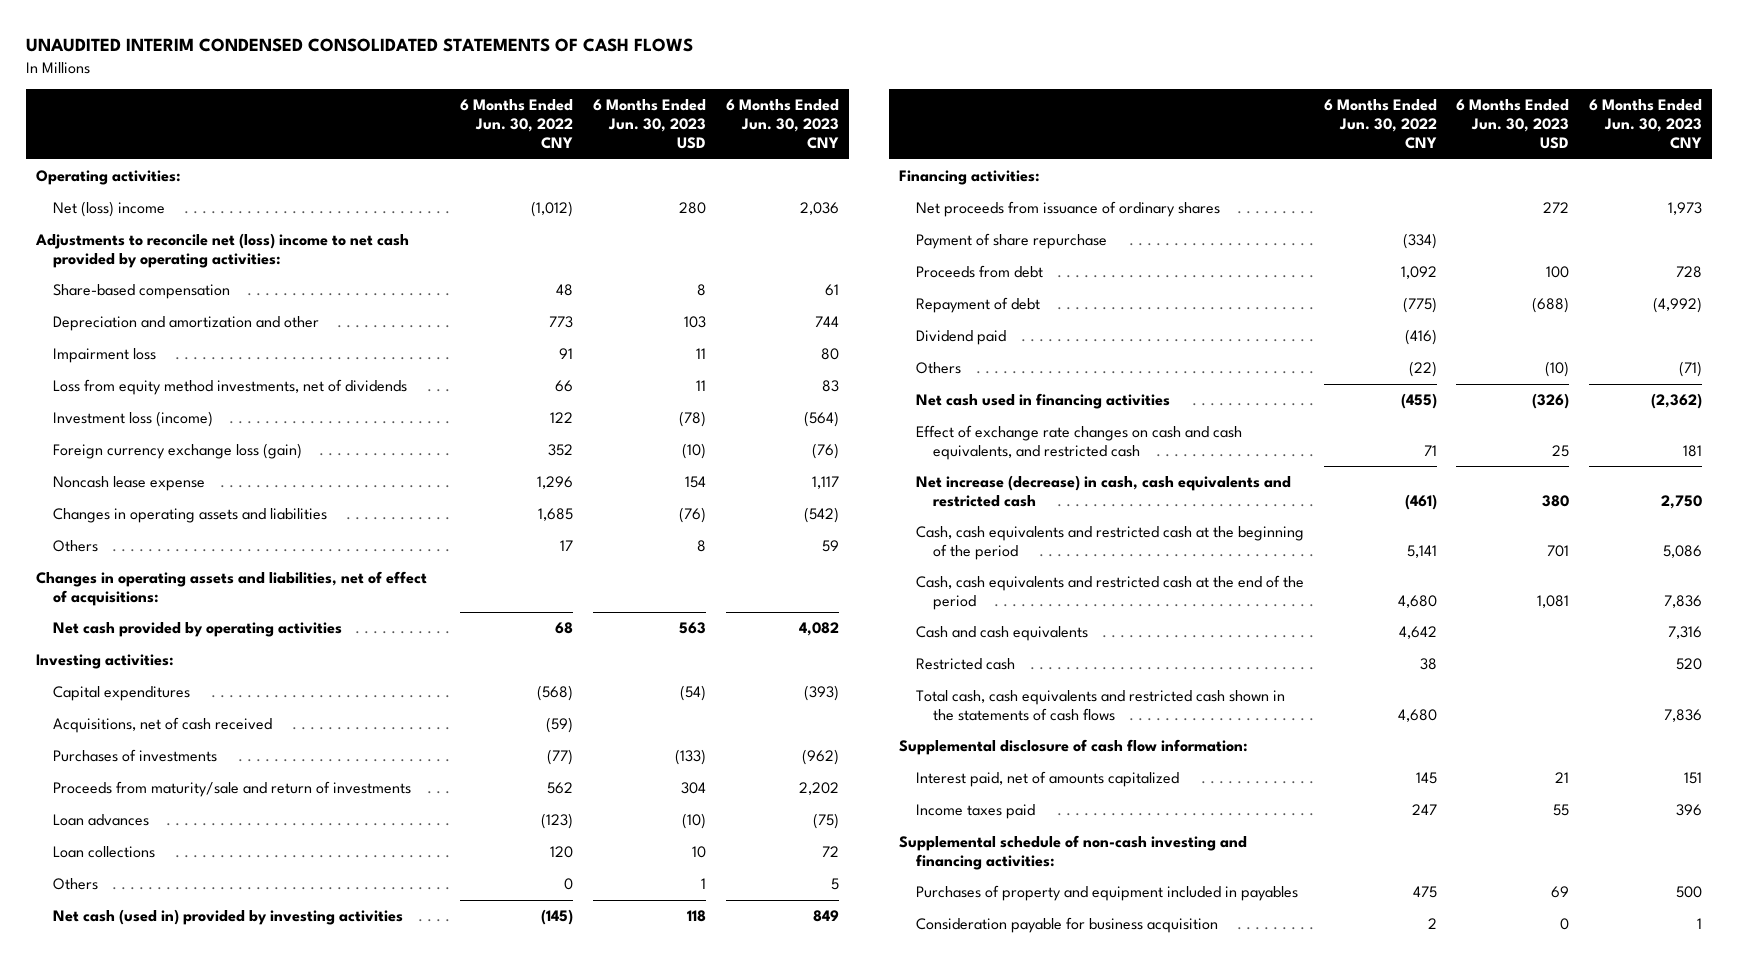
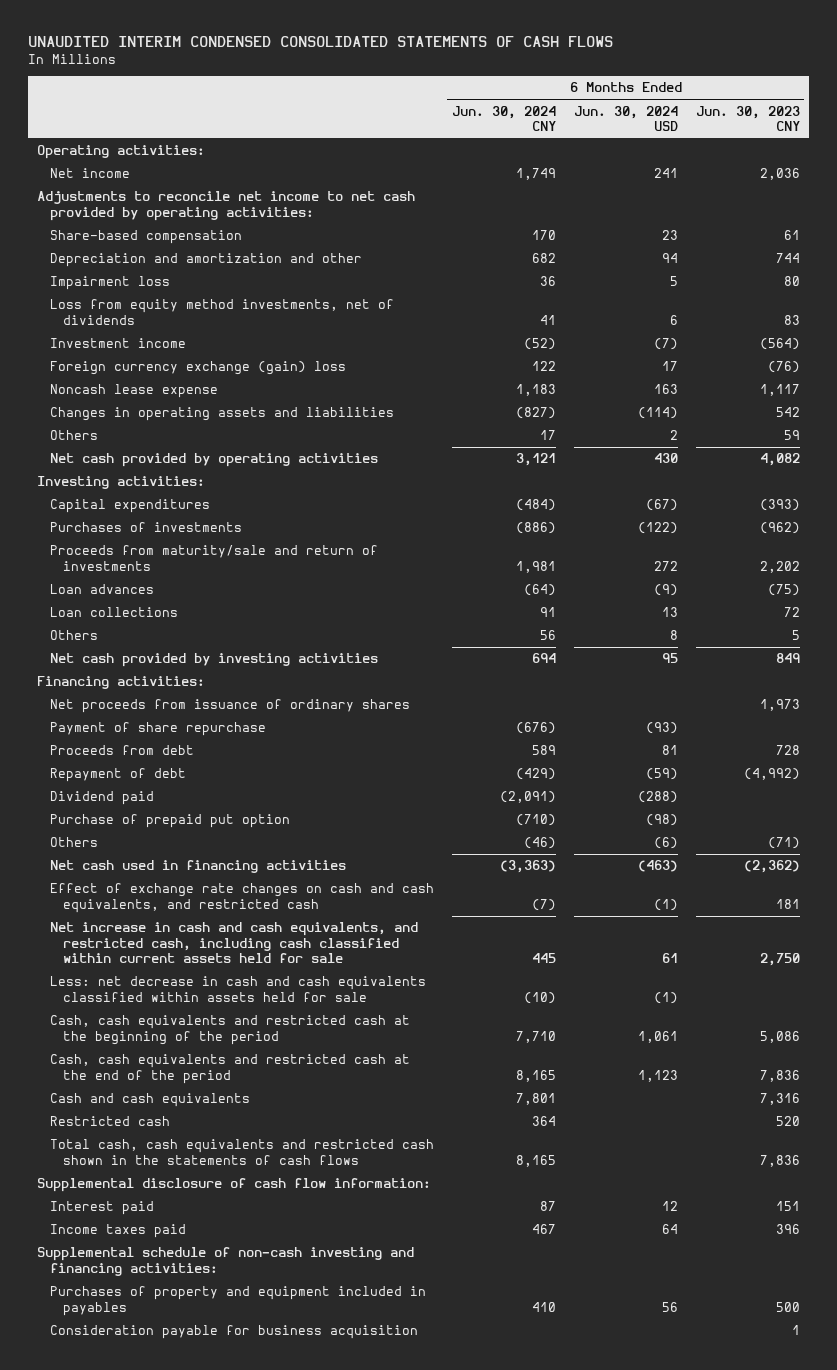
- | 6 Months Ended Jun. 30, 2022 CNY | 6 Months Ended Jun. 30, 2023 USD | 6 Months Ended Jun. 30, 2023 CNY
+ | 6 Months Ended Jun. 30, 2024 CNY | 6 Months Ended Jun. 30, 2024 USD | 6 Months Ended Jun. 30, 2023 CNY
- Net (loss) income | (1,012) | 280 | 2,036
- Adjustments to reconcile net (loss) income to net cash provided by operating activities:
+ Net income | 1,749 | 241 | 2,036
+ Adjustments to reconcile net income to net cash provided by operating activities:
- Investment loss (income) | 122 | (78) | (564)
- Foreign currency exchange loss (gain) | 352 | (10) | (76)
+ Investment income | (52) | (7) | (564)
+ Foreign currency exchange (gain) loss | 122 | 17 | (76)
- Changes in operating assets and liabilities | 1,685 | (76) | (542)
+ Changes in operating assets and liabilities | (827) | (114) | 542
- Changes in operating assets and liabilities, net of effect of acquisitions:
- Acquisitions, net of cash received | (59) | |
- Net cash (used in) provided by investing activities | (145) | 118 | 849
+ Net cash provided by investing activities | 694 | 95 | 849
+ Purchase of prepaid put option | (710) | (98) |
- Net increase (decrease) in cash, cash equivalents and restricted cash | (461) | 380 | 2,750
+ Net increase in cash and cash equivalents, and restricted cash, including cash classified within current assets held for sale | 445 | 61 | 2,750
+ Less: net decrease in cash and cash equivalents classified within assets held for sale | (10) | (1) |
- Interest paid, net of amounts capitalized | 145 | 21 | 151
+ Interest paid | 87 | 12 | 151

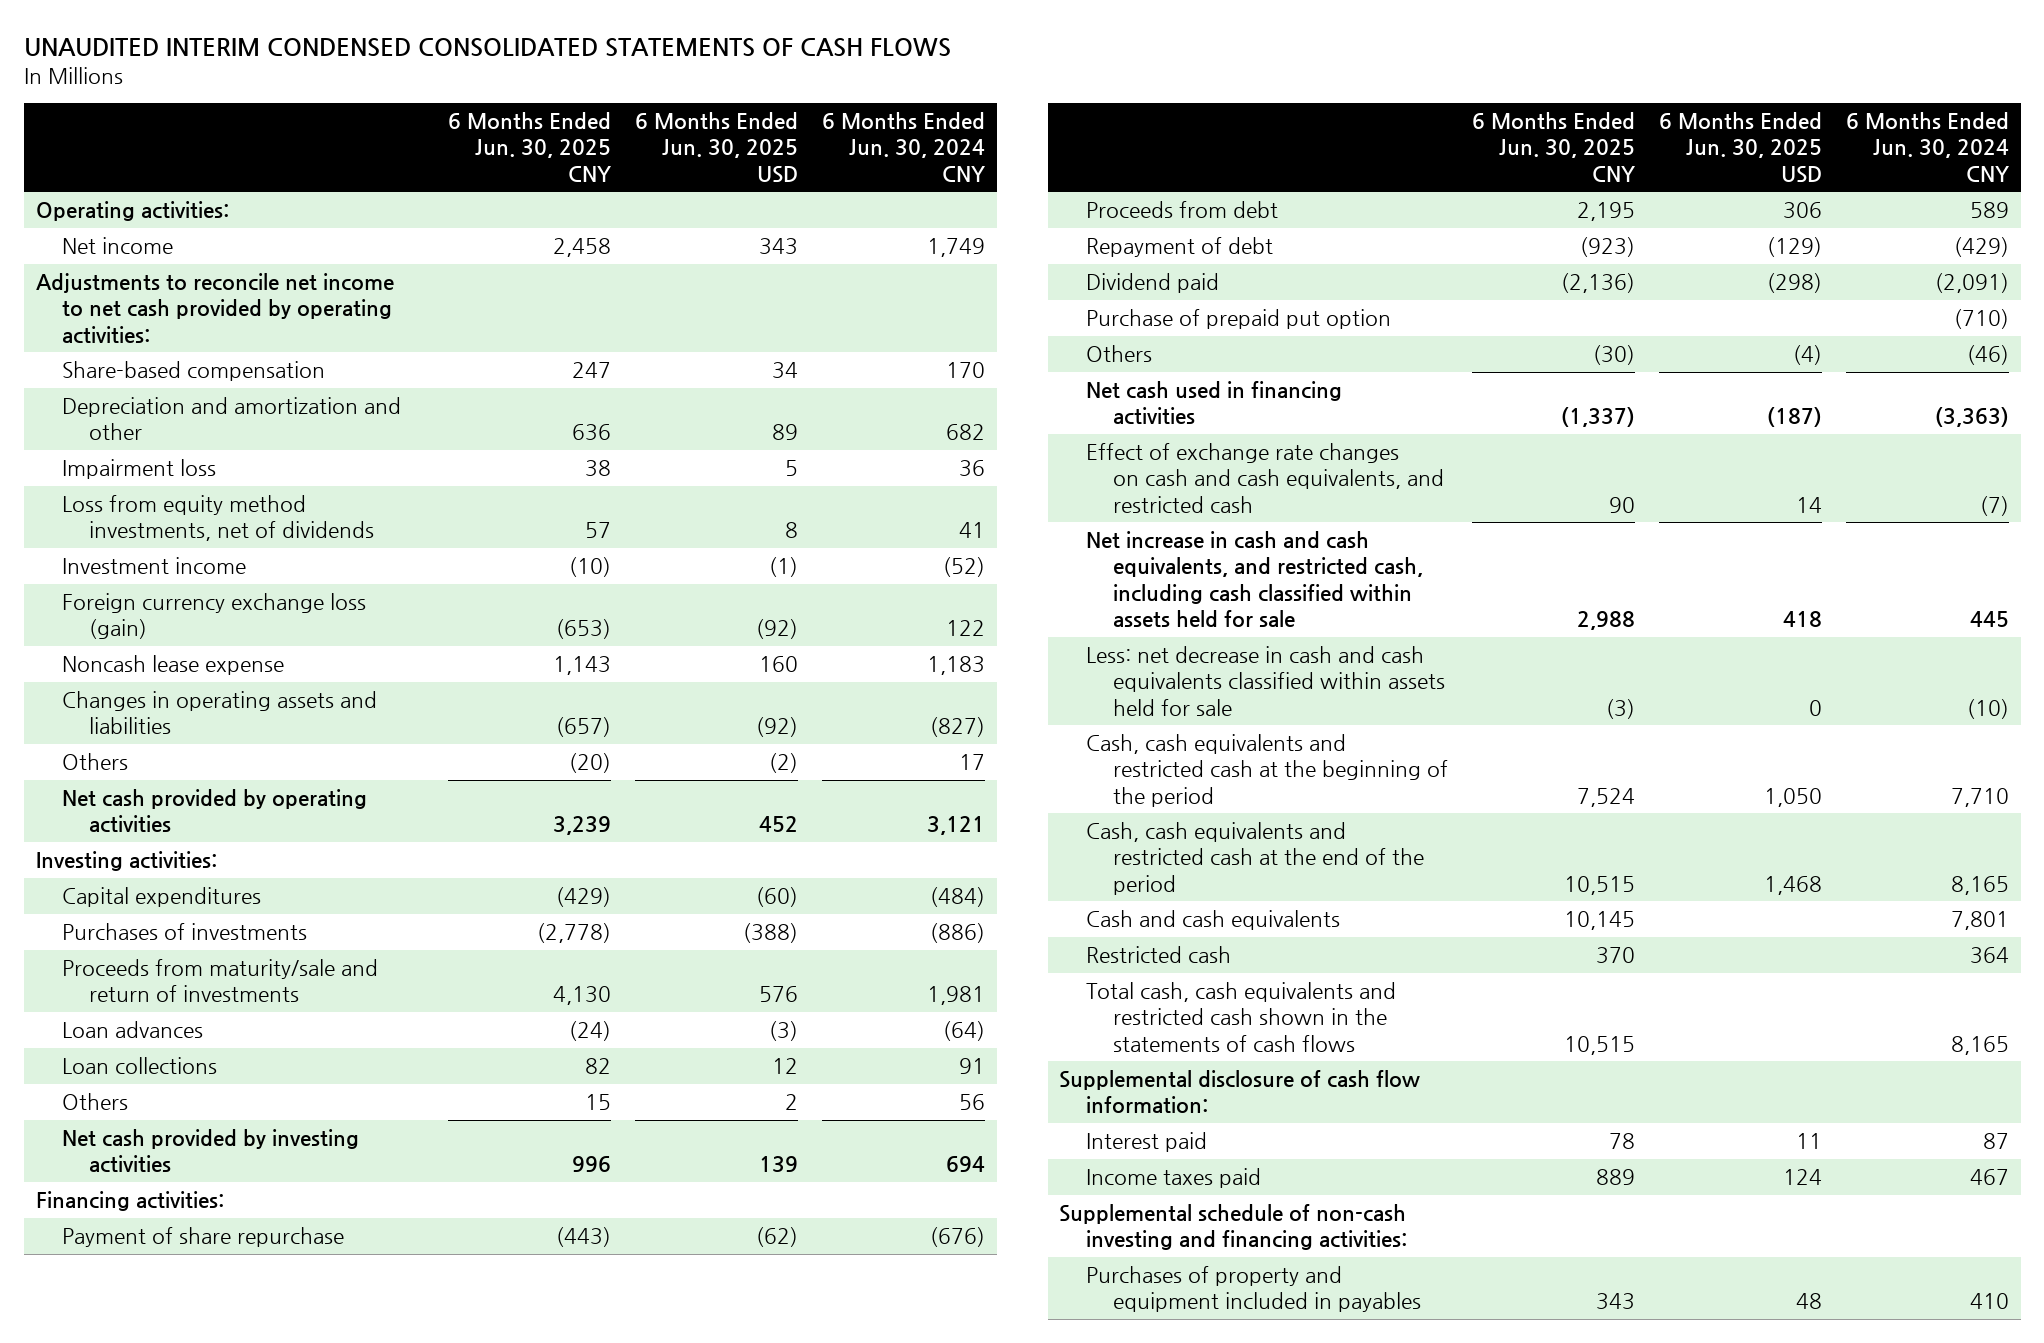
- | 6 Months Ended Jun. 30, 2024 CNY | 6 Months Ended Jun. 30, 2024 USD | 6 Months Ended Jun. 30, 2023 CNY
+ | 6 Months Ended Jun. 30, 2025 CNY | 6 Months Ended Jun. 30, 2025 USD | 6 Months Ended Jun. 30, 2024 CNY
- Foreign currency exchange (gain) loss | 122 | 17 | (76)
+ Foreign currency exchange loss (gain) | (653) | (92) | 122
- Net proceeds from issuance of ordinary shares | | | 1,973
- Net increase in cash and cash equivalents, and restricted cash, including cash classified within current assets held for sale | 445 | 61 | 2,750
+ Net increase in cash and cash equivalents, and restricted cash, including cash classified within assets held for sale | 2,988 | 418 | 445
- Consideration payable for business acquisition | | | 1

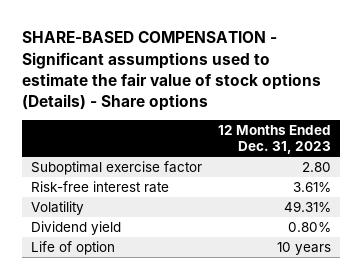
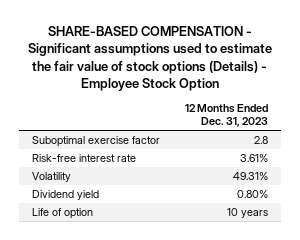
- SHARE-BASED COMPENSATION - Significant assumptions used to estimate the fair value of stock options (Details) - Share options
+ SHARE-BASED COMPENSATION - Significant assumptions used to estimate the fair value of stock options (Details) - Employee Stock Option
- Suboptimal exercise factor | 2.80
+ Suboptimal exercise factor | 2.8

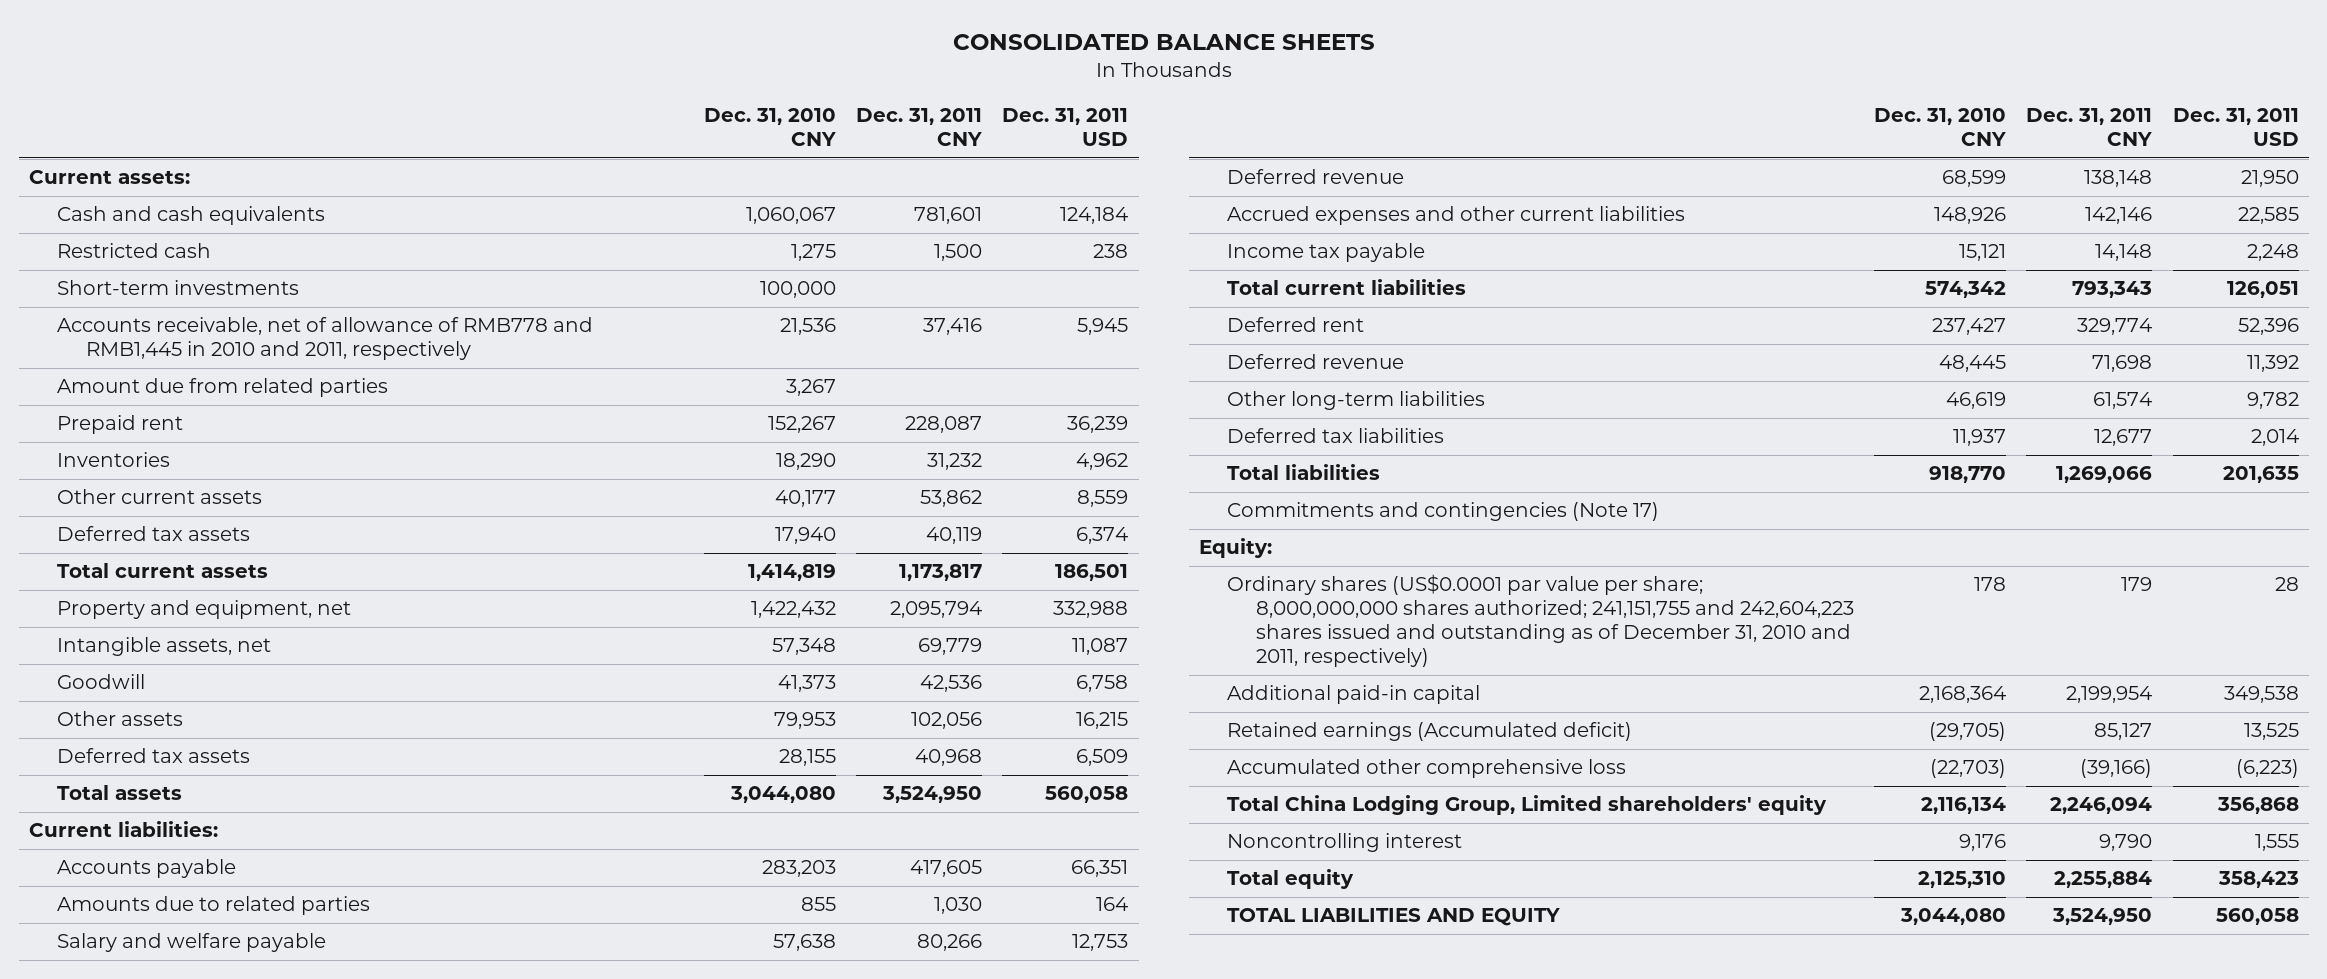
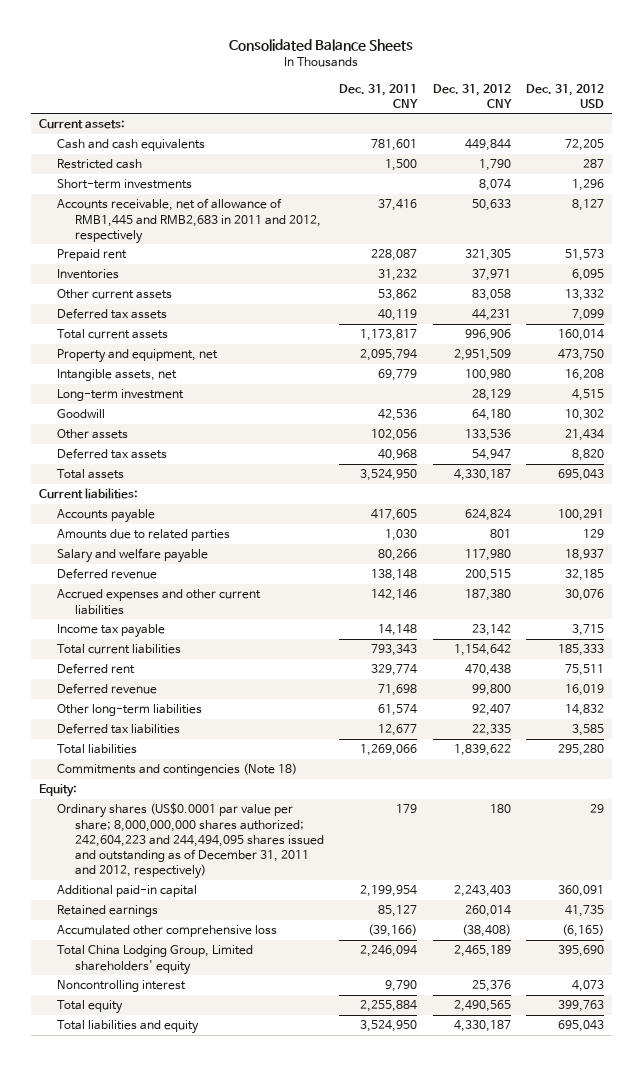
- CONSOLIDATED BALANCE SHEETS
+ Consolidated Balance Sheets
- | Dec. 31, 2010 CNY | Dec. 31, 2011 CNY | Dec. 31, 2011 USD
+ | Dec. 31, 2011 CNY | Dec. 31, 2012 CNY | Dec. 31, 2012 USD
- Accounts receivable, net of allowance of RMB778 and RMB1,445 in 2010 and 2011, respectively | 21,536 | 37,416 | 5,945
- Amount due from related parties | 3,267 | |
+ Accounts receivable, net of allowance of RMB1,445 and RMB2,683 in 2011 and 2012, respectively | 37,416 | 50,633 | 8,127
+ Long-term investment | | 28,129 | 4,515
- Commitments and contingencies (Note 17)
+ Commitments and contingencies (Note 18)
- Ordinary shares (US$0.0001 par value per share; 8,000,000,000 shares authorized; 241,151,755 and 242,604,223 shares issued and outstanding as of December 31, 2010 and 2011, respectively) | 178 | 179 | 28
+ Ordinary shares (US$0.0001 par value per share; 8,000,000,000 shares authorized; 242,604,223 and 244,494,095 shares issued and outstanding as of December 31, 2011 and 2012, respectively) | 179 | 180 | 29
- Retained earnings (Accumulated deficit) | (29,705) | 85,127 | 13,525
+ Retained earnings | 85,127 | 260,014 | 41,735
- TOTAL LIABILITIES AND EQUITY | 3,044,080 | 3,524,950 | 560,058
+ Total liabilities and equity | 3,524,950 | 4,330,187 | 695,043

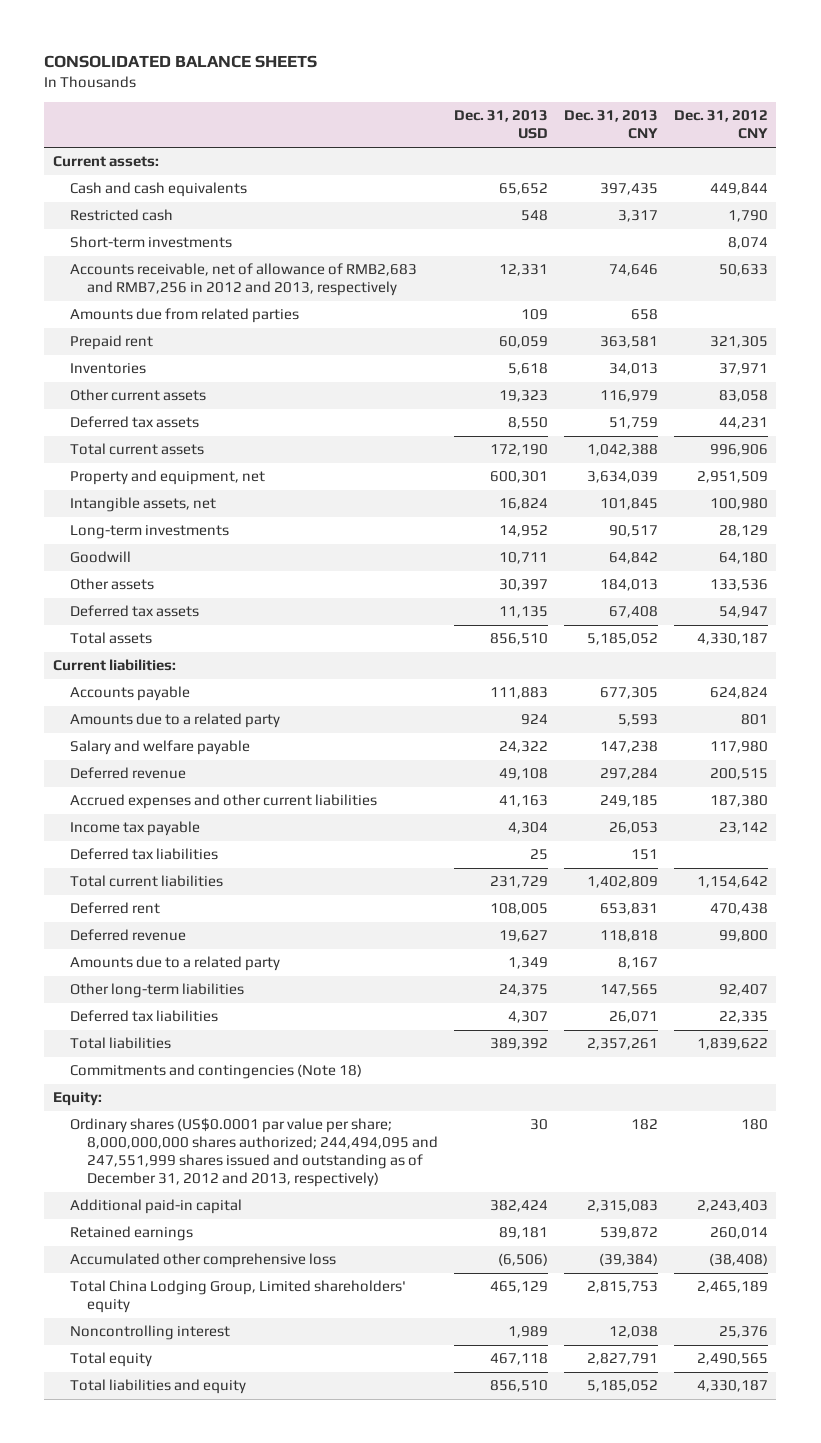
- Consolidated Balance Sheets
+ CONSOLIDATED BALANCE SHEETS
- | Dec. 31, 2011 CNY | Dec. 31, 2012 CNY | Dec. 31, 2012 USD
+ | Dec. 31, 2013 USD | Dec. 31, 2013 CNY | Dec. 31, 2012 CNY
- Accounts receivable, net of allowance of RMB1,445 and RMB2,683 in 2011 and 2012, respectively | 37,416 | 50,633 | 8,127
+ Accounts receivable, net of allowance of RMB2,683 and RMB7,256 in 2012 and 2013, respectively | 12,331 | 74,646 | 50,633
+ Amounts due from related parties | 109 | 658 |
- Long-term investment | | 28,129 | 4,515
+ Long-term investments | 14,952 | 90,517 | 28,129
- Amounts due to related parties | 1,030 | 801 | 129
+ Amounts due to a related party | 924 | 5,593 | 801
+ Deferred tax liabilities | 25 | 151 |
+ Amounts due to a related party | 1,349 | 8,167 |
- Ordinary shares (US$0.0001 par value per share; 8,000,000,000 shares authorized; 242,604,223 and 244,494,095 shares issued and outstanding as of December 31, 2011 and 2012, respectively) | 179 | 180 | 29
+ Ordinary shares (US$0.0001 par value per share; 8,000,000,000 shares authorized; 244,494,095 and 247,551,999 shares issued and outstanding as of December 31, 2012 and 2013, respectively) | 30 | 182 | 180

